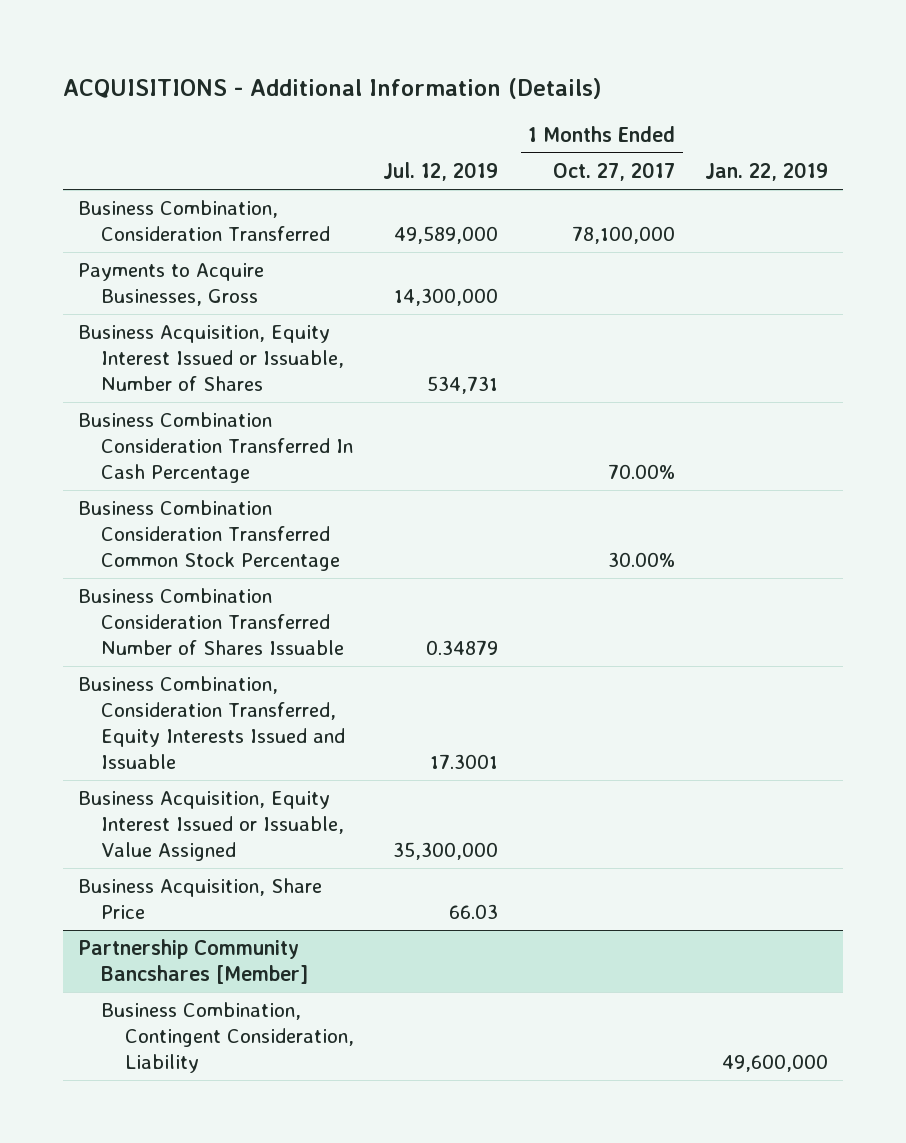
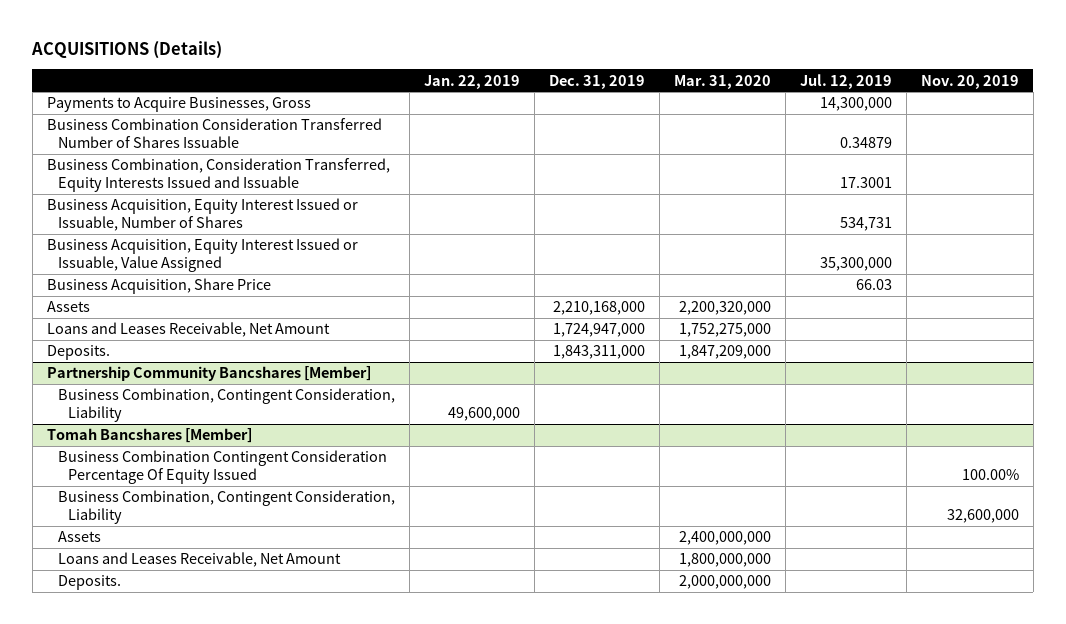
- ACQUISITIONS - Additional Information (Details)
+ ACQUISITIONS (Details)
- | Jul. 12, 2019 | 1 Months Ended Oct. 27, 2017 | Jan. 22, 2019
+ | Jan. 22, 2019 | Dec. 31, 2019 | Mar. 31, 2020 | Jul. 12, 2019 | Nov. 20, 2019
- Business Combination, Consideration Transferred | 49,589,000 | 78,100,000 |
- Business Combination Consideration Transferred In Cash Percentage | | 70.00% |
- Business Combination Consideration Transferred Common Stock Percentage | | 30.00% |
moved down: Business Acquisition, Equity Interest Issued or Issuable, Number of Shares | | | | 534,731 |
+ Assets | | 2,210,168,000 | 2,200,320,000 | |
+ Loans and Leases Receivable, Net Amount | | 1,724,947,000 | 1,752,275,000 | |
+ Deposits. | | 1,843,311,000 | 1,847,209,000 | |
+ Tomah Bancshares [Member]
+ Business Combination Contingent Consideration Percentage Of Equity Issued | | | | | 100.00%
+ Business Combination, Contingent Consideration, Liability | | | | | 32,600,000
+ Assets | | | 2,400,000,000 | |
+ Loans and Leases Receivable, Net Amount | | | 1,800,000,000 | |
+ Deposits. | | | 2,000,000,000 | |

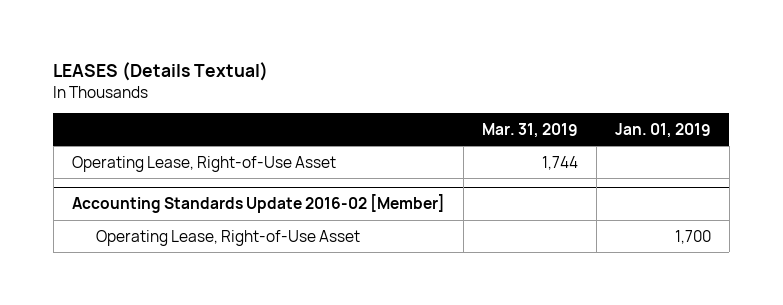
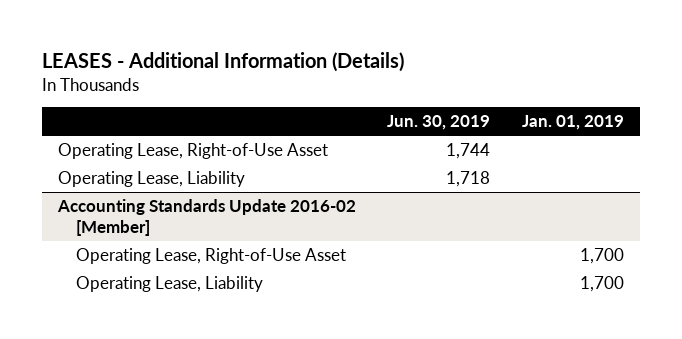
- LEASES (Details Textual)
+ LEASES - Additional Information (Details)
- | Mar. 31, 2019 | Jan. 01, 2019
+ | Jun. 30, 2019 | Jan. 01, 2019
+ Operating Lease, Liability | 1,718 |
@ Accounting Standards Update 2016-02 [Member]
+ Operating Lease, Liability | | 1,700

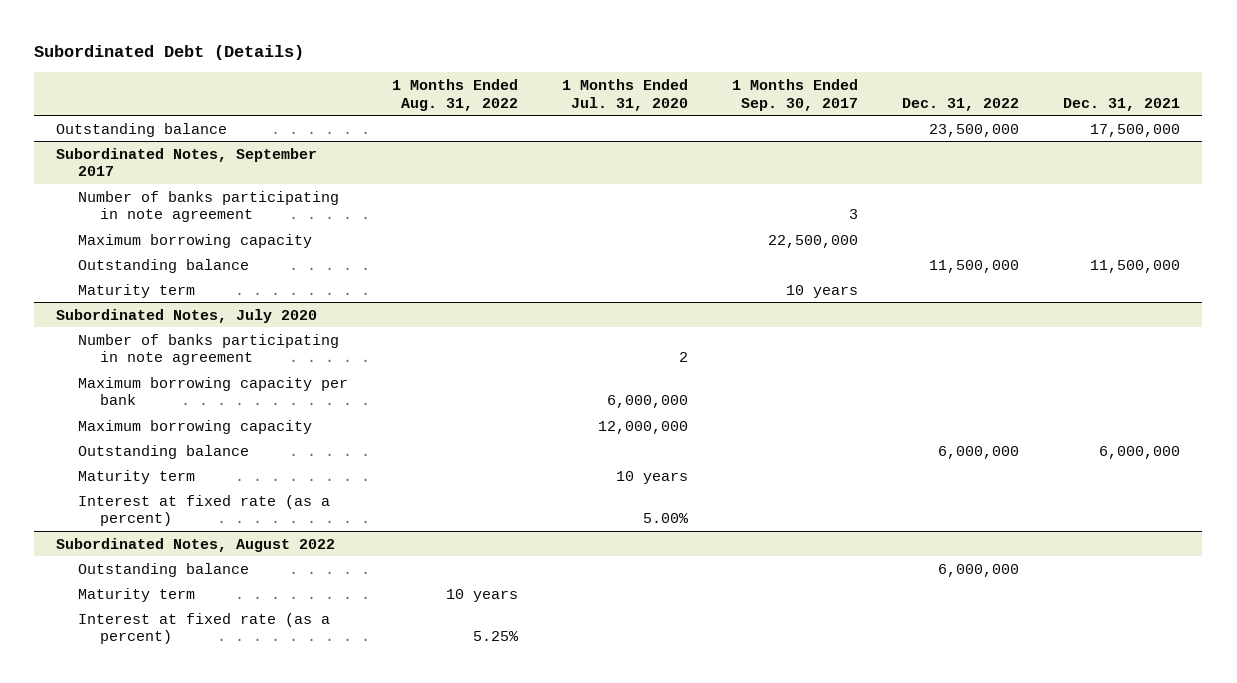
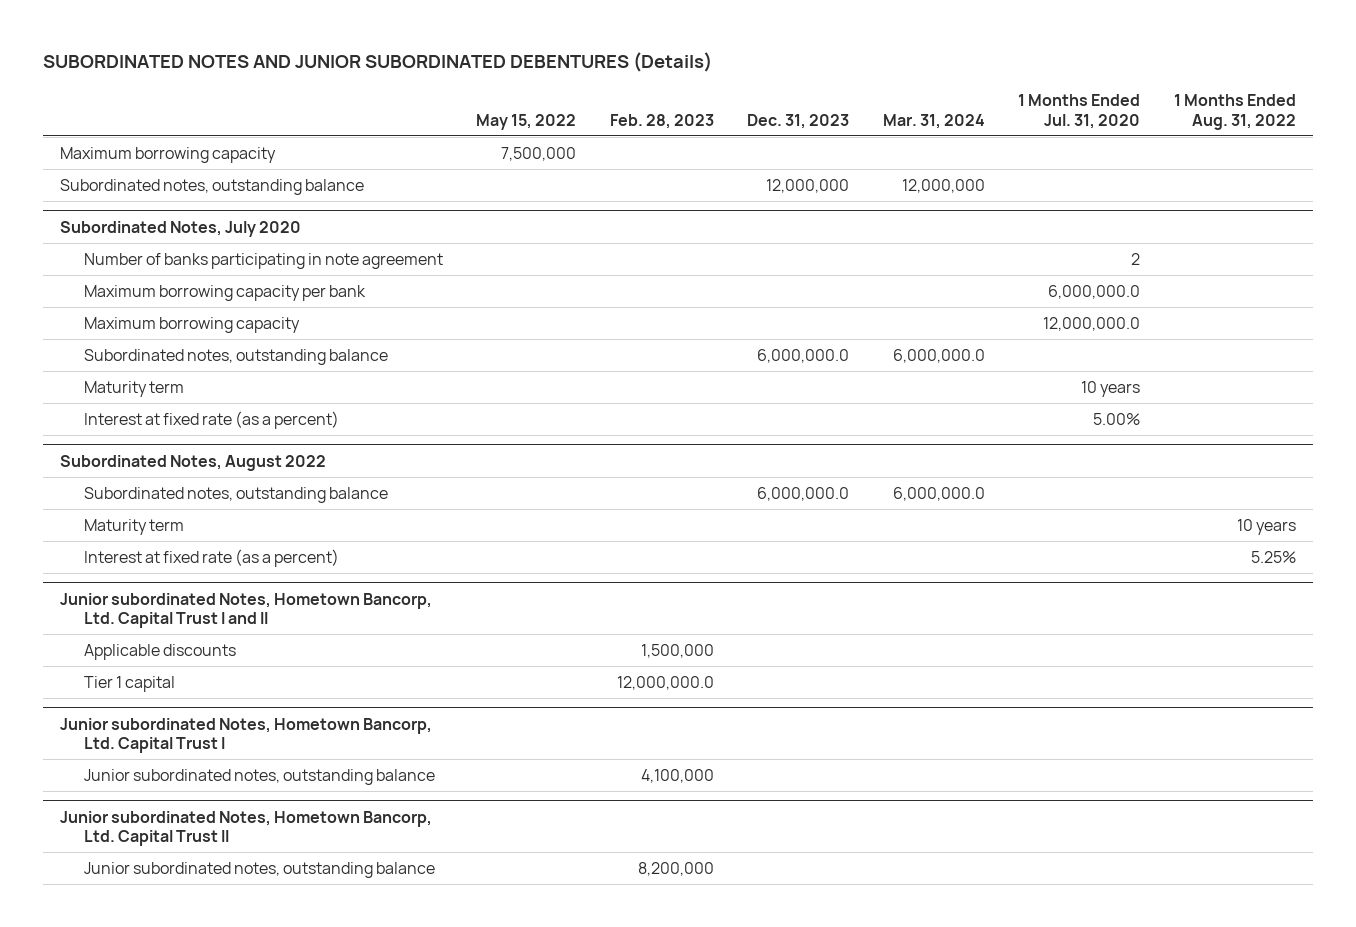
- Subordinated Debt (Details)
+ SUBORDINATED NOTES AND JUNIOR SUBORDINATED DEBENTURES (Details)
- | 1 Months Ended Aug. 31, 2022 | 1 Months Ended Jul. 31, 2020 | 1 Months Ended Sep. 30, 2017 | Dec. 31, 2022 | Dec. 31, 2021
+ | May 15, 2022 | Feb. 28, 2023 | Dec. 31, 2023 | Mar. 31, 2024 | 1 Months Ended Jul. 31, 2020 | 1 Months Ended Aug. 31, 2022
- Outstanding balance | | | | 23,500,000 | 17,500,000
- Subordinated Notes, September 2017
- Number of banks participating in note agreement | | | 3 | |
- Maximum borrowing capacity | | | 22,500,000 | |
- Outstanding balance | | | | 11,500,000 | 11,500,000
- Maturity term | | | 10 years | |
+ Maximum borrowing capacity | 7,500,000 | | | | |
+ Subordinated notes, outstanding balance | | | 12,000,000 | 12,000,000 | |
@ Subordinated Notes, July 2020
- Maximum borrowing capacity per bank | | 6,000,000 | | |
- Maximum borrowing capacity | | 12,000,000 | | |
- Outstanding balance | | | | 6,000,000 | 6,000,000
+ Maximum borrowing capacity per bank | | | | | 6,000,000.0 |
+ Maximum borrowing capacity | | | | | 12,000,000.0 |
+ Subordinated notes, outstanding balance | | | 6,000,000.0 | 6,000,000.0 | |
@ Subordinated Notes, August 2022
- Outstanding balance | | | | 6,000,000 |
+ Subordinated notes, outstanding balance | | | 6,000,000.0 | 6,000,000.0 | |
+ Junior subordinated Notes, Hometown Bancorp, Ltd. Capital Trust I and II
+ Applicable discounts | | 1,500,000 | | | |
+ Tier 1 capital | | 12,000,000.0 | | | |
+ Junior subordinated Notes, Hometown Bancorp, Ltd. Capital Trust I
+ Junior subordinated notes, outstanding balance | | 4,100,000 | | | |
+ Junior subordinated Notes, Hometown Bancorp, Ltd. Capital Trust II
+ Junior subordinated notes, outstanding balance | | 8,200,000 | | | |

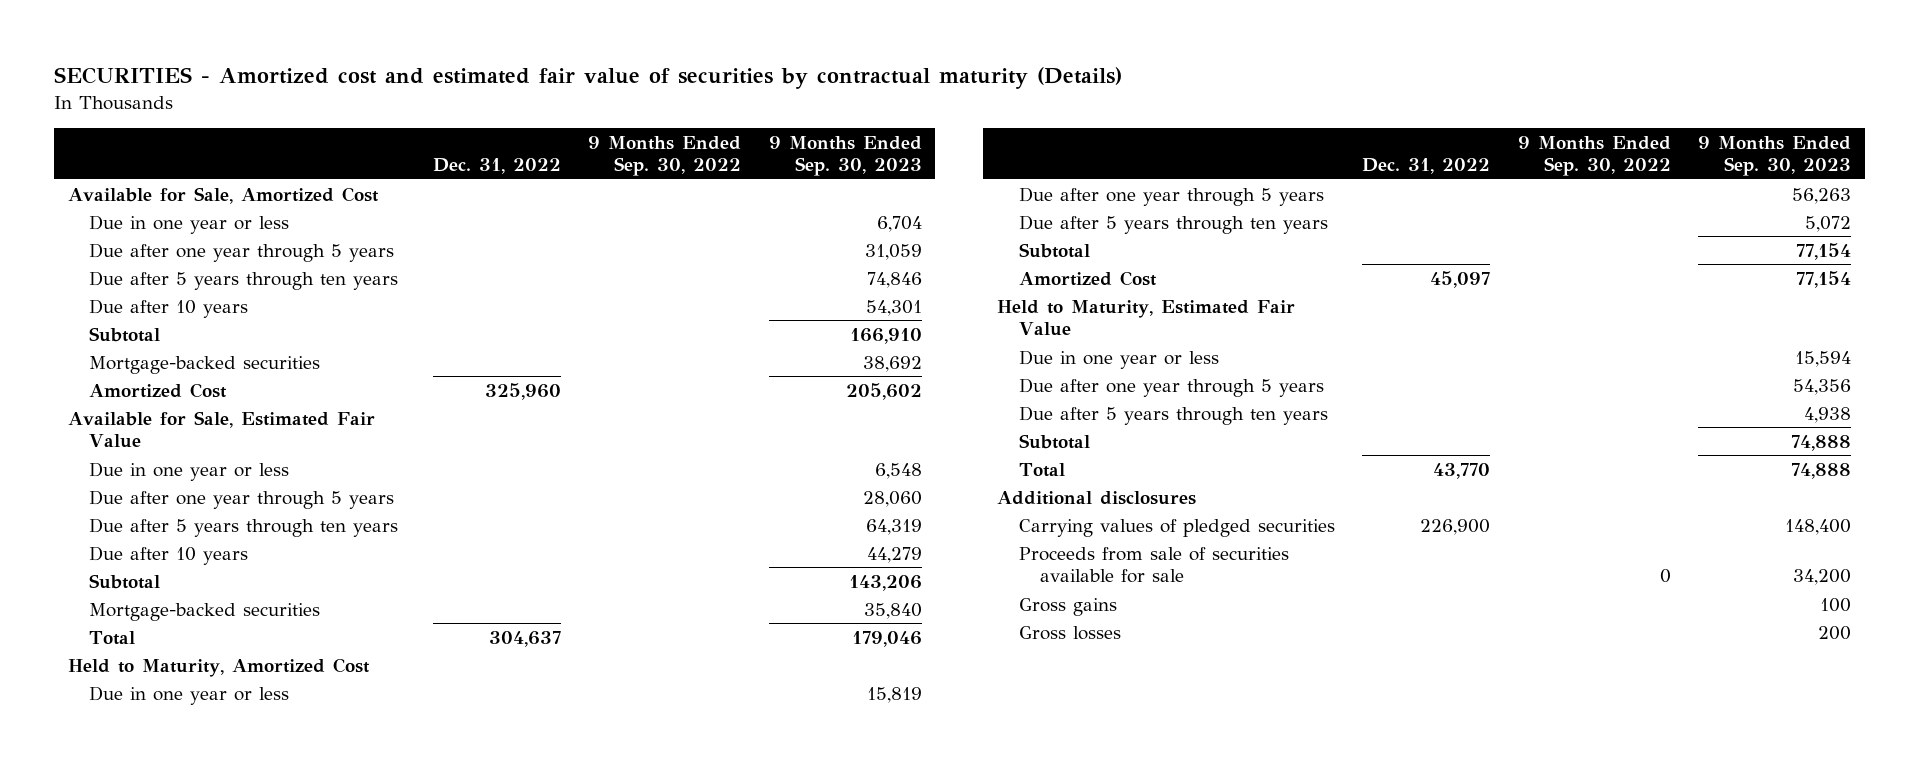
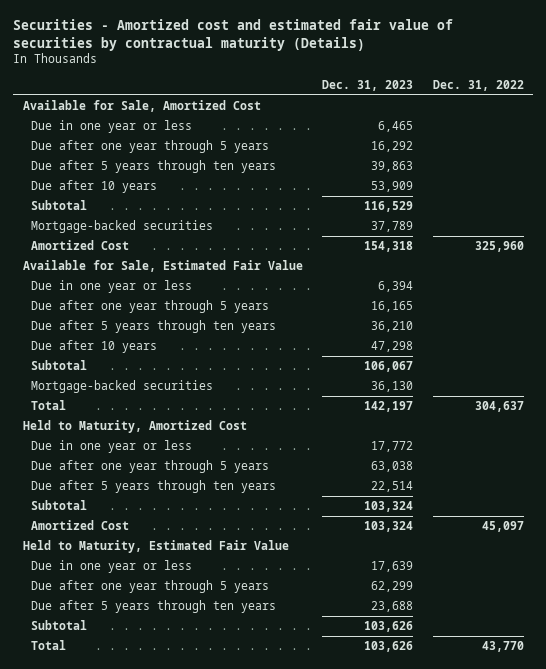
- SECURITIES - Amortized cost and estimated fair value of securities by contractual maturity (Details)
+ Securities - Amortized cost and estimated fair value of securities by contractual maturity (Details)
- | Dec. 31, 2022 | 9 Months Ended Sep. 30, 2022 | 9 Months Ended Sep. 30, 2023
+ | Dec. 31, 2023 | Dec. 31, 2022
- Additional disclosures
- Carrying values of pledged securities | 226,900 | | 148,400
- Proceeds from sale of securities available for sale | | 0 | 34,200
- Gross gains | | | 100
- Gross losses | | | 200

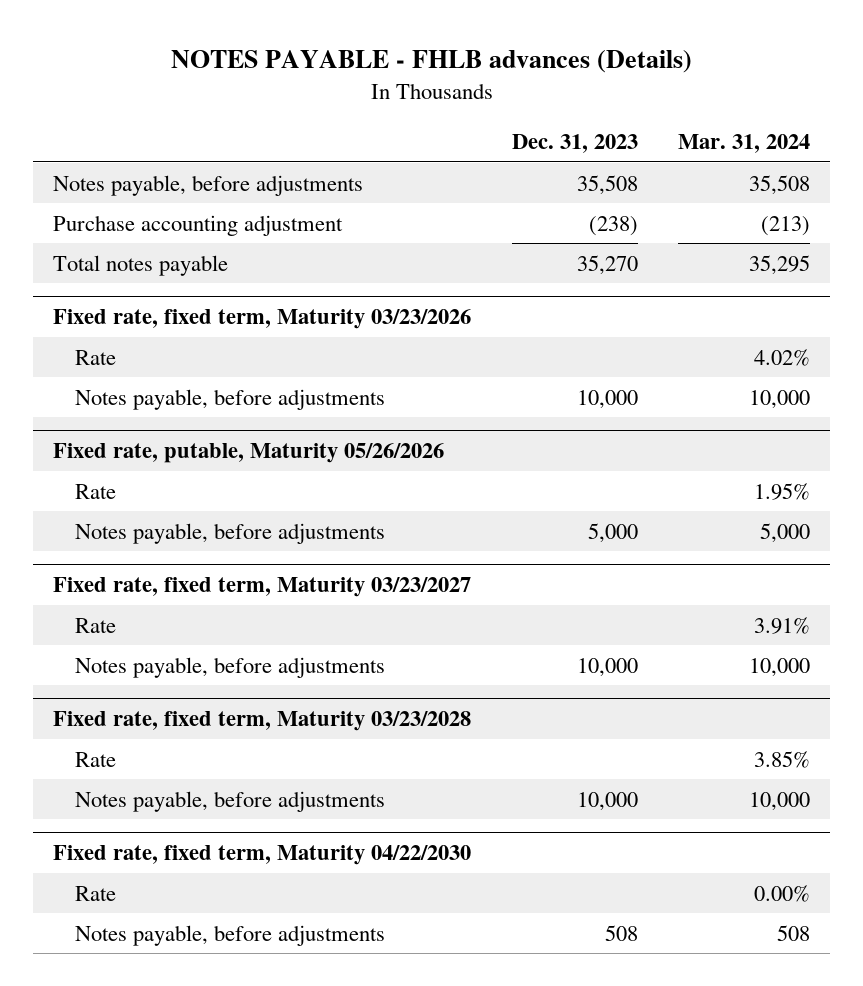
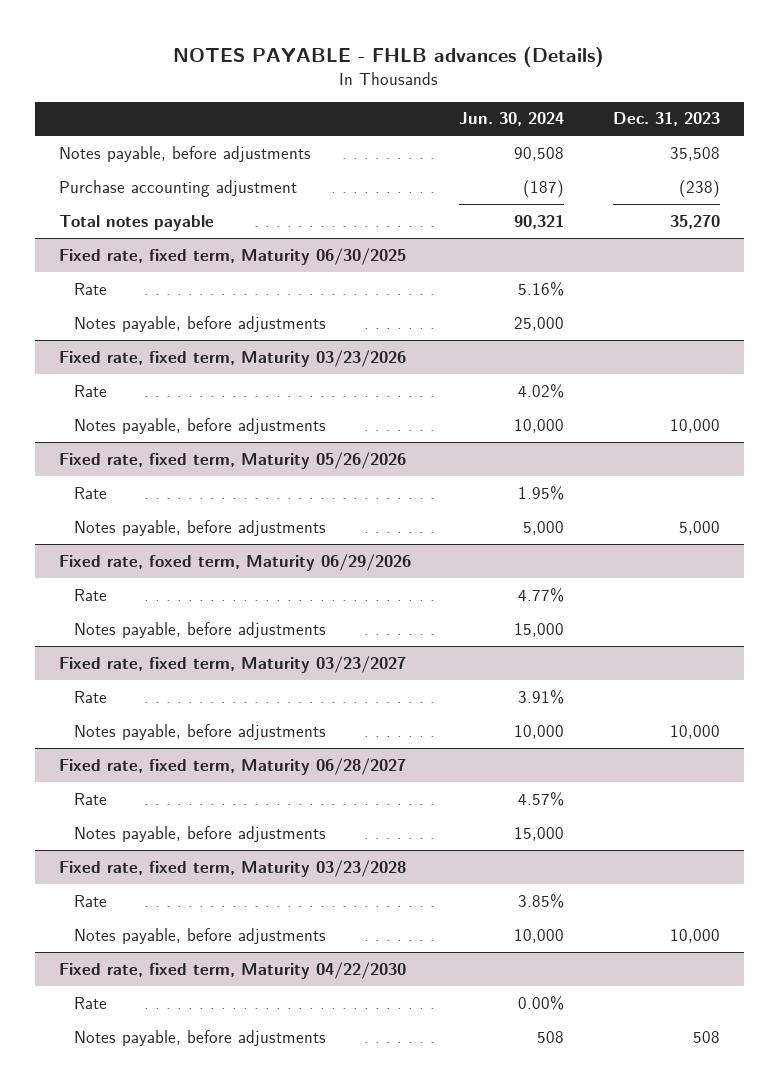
- | Dec. 31, 2023 | Mar. 31, 2024
+ | Jun. 30, 2024 | Dec. 31, 2023
+ Fixed rate, fixed term, Maturity 06/30/2025
+ Rate | 5.16% |
+ Notes payable, before adjustments | 25,000 |
- Fixed rate, putable, Maturity 05/26/2026
+ Fixed rate, fixed term, Maturity 05/26/2026
+ Fixed rate, foxed term, Maturity 06/29/2026
+ Rate | 4.77% |
+ Notes payable, before adjustments | 15,000 |
+ Fixed rate, fixed term, Maturity 06/28/2027
+ Rate | 4.57% |
+ Notes payable, before adjustments | 15,000 |

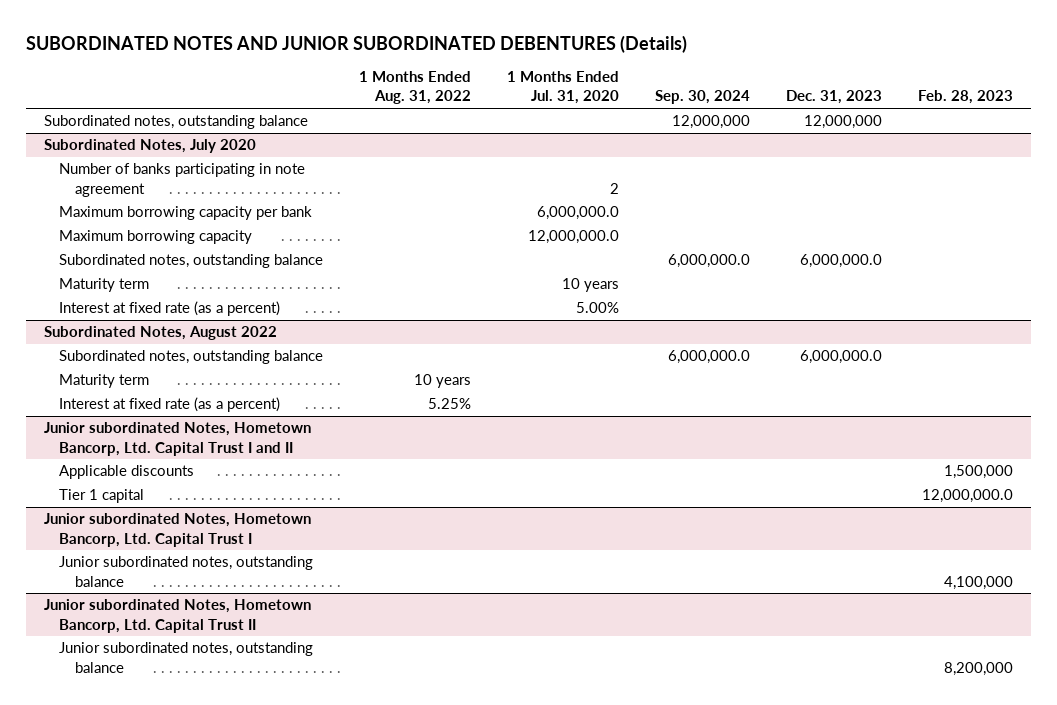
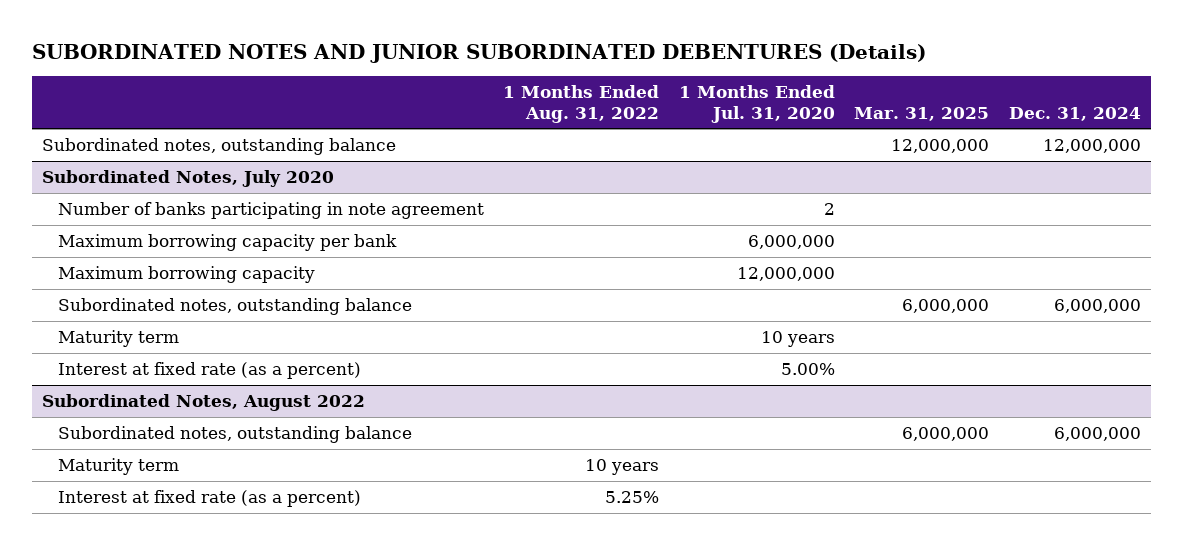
- | 1 Months Ended Aug. 31, 2022 | 1 Months Ended Jul. 31, 2020 | Sep. 30, 2024 | Dec. 31, 2023 | Feb. 28, 2023
+ | 1 Months Ended Aug. 31, 2022 | 1 Months Ended Jul. 31, 2020 | Mar. 31, 2025 | Dec. 31, 2024
@ Subordinated Notes, July 2020
- Maximum borrowing capacity per bank | | 6,000,000.0 | | |
- Maximum borrowing capacity | | 12,000,000.0 | | |
+ Maximum borrowing capacity per bank | | 6,000,000 | |
+ Maximum borrowing capacity | | 12,000,000 | |
- Junior subordinated Notes, Hometown Bancorp, Ltd. Capital Trust I and II
- Applicable discounts | | | | | 1,500,000
- Tier 1 capital | | | | | 12,000,000.0
- Junior subordinated Notes, Hometown Bancorp, Ltd. Capital Trust I
- Junior subordinated notes, outstanding balance | | | | | 4,100,000
- Junior subordinated Notes, Hometown Bancorp, Ltd. Capital Trust II
- Junior subordinated notes, outstanding balance | | | | | 8,200,000

